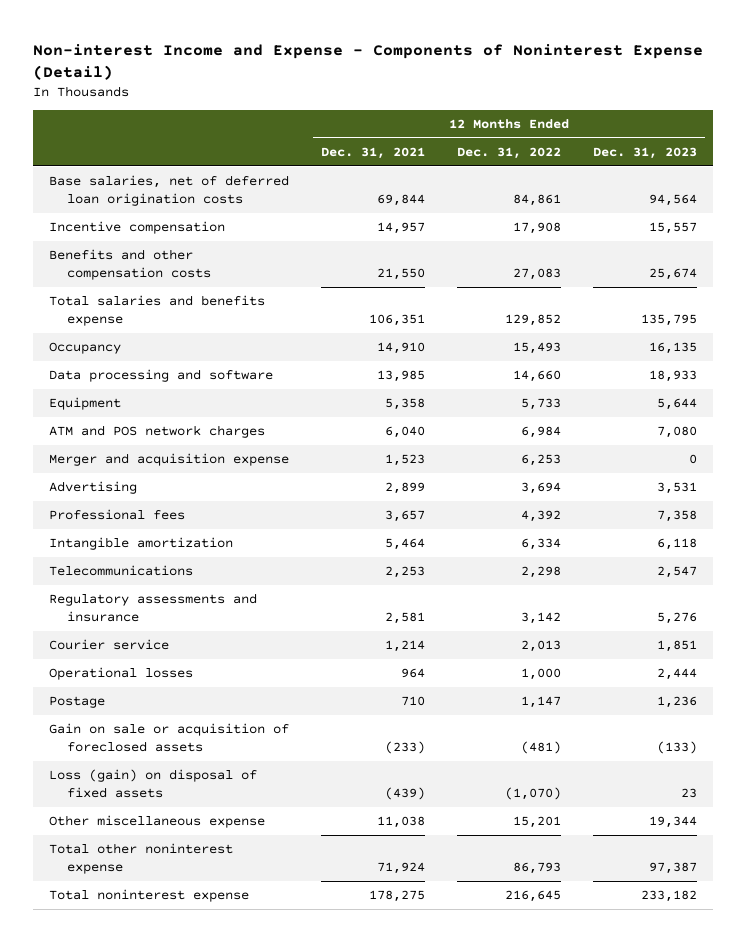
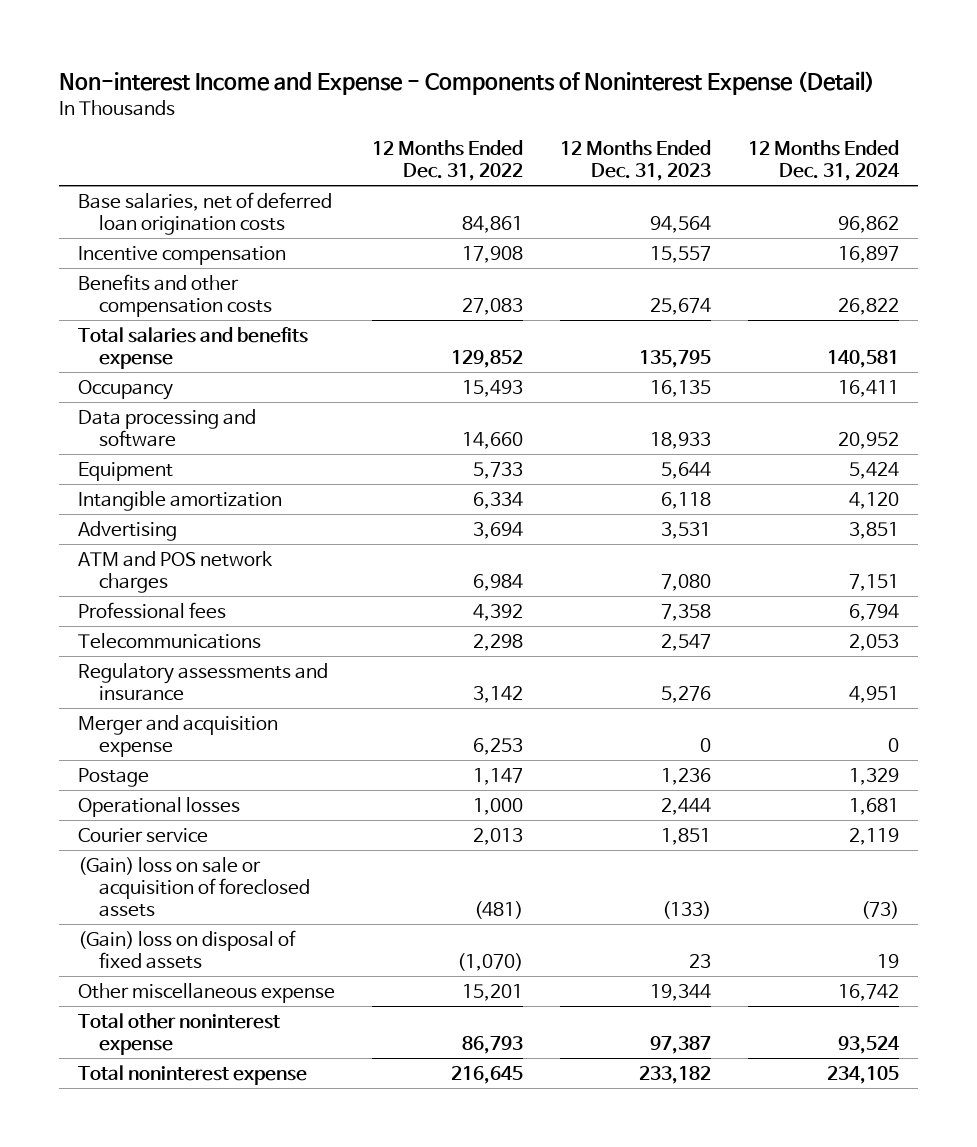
- | 12 Months Ended Dec. 31, 2021 | 12 Months Ended Dec. 31, 2022 | 12 Months Ended Dec. 31, 2023
+ | 12 Months Ended Dec. 31, 2022 | 12 Months Ended Dec. 31, 2023 | 12 Months Ended Dec. 31, 2024
moved up: Intangible amortization | 6,334 | 6,118 | 4,120
moved down: ATM and POS network charges | 6,984 | 7,080 | 7,151
moved down: Merger and acquisition expense | 6,253 | 0 | 0
- Gain on sale or acquisition of foreclosed assets | (233) | (481) | (133)
- Loss (gain) on disposal of fixed assets | (439) | (1,070) | 23
moved down: Operational losses | 1,000 | 2,444 | 1,681
moved down: Courier service | 2,013 | 1,851 | 2,119
+ (Gain) loss on sale or acquisition of foreclosed assets | (481) | (133) | (73)
+ (Gain) loss on disposal of fixed assets | (1,070) | 23 | 19

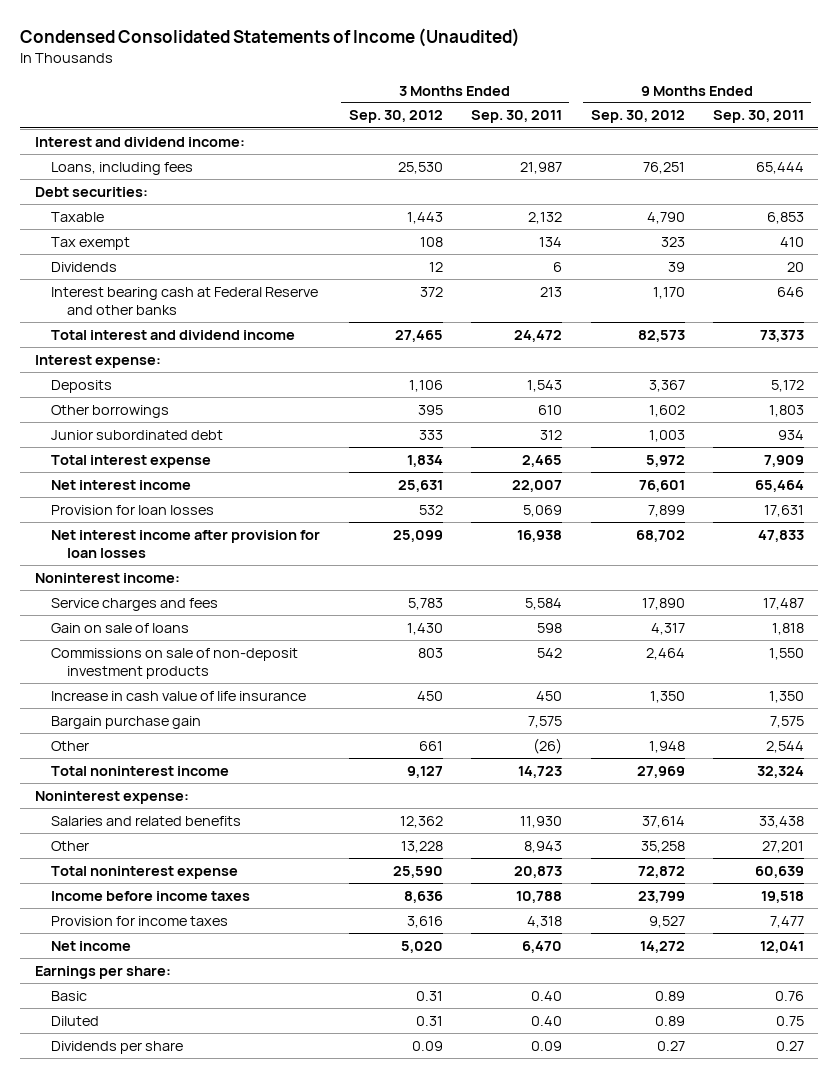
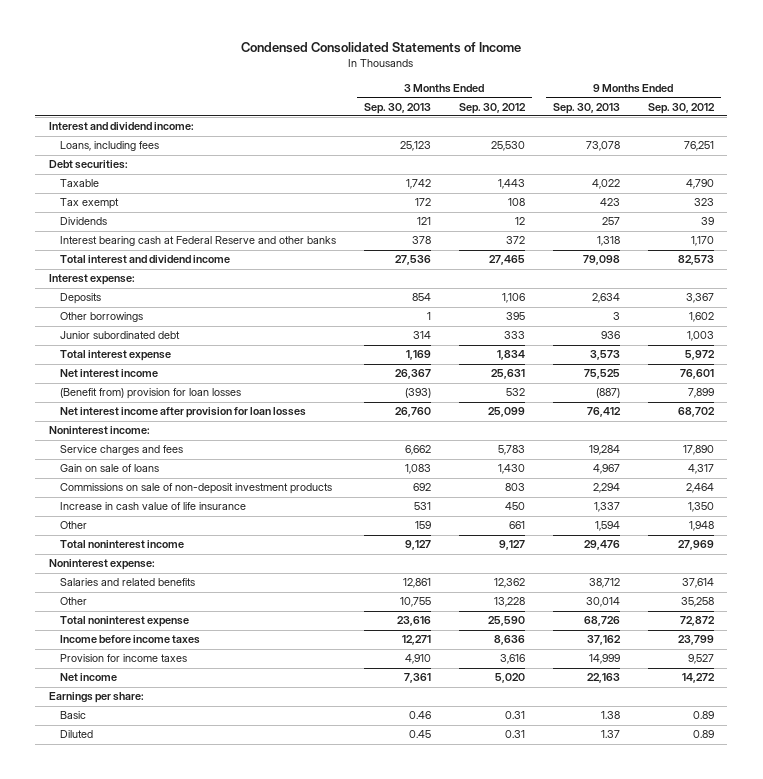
- Condensed Consolidated Statements of Income (Unaudited)
+ Condensed Consolidated Statements of Income
- | 3 Months Ended Sep. 30, 2012 | 3 Months Ended Sep. 30, 2011 | 9 Months Ended Sep. 30, 2012 | 9 Months Ended Sep. 30, 2011
+ | 3 Months Ended Sep. 30, 2013 | 3 Months Ended Sep. 30, 2012 | 9 Months Ended Sep. 30, 2013 | 9 Months Ended Sep. 30, 2012
- Provision for loan losses | 532 | 5,069 | 7,899 | 17,631
+ (Benefit from) provision for loan losses | (393) | 532 | (887) | 7,899
- Bargain purchase gain | | 7,575 | | 7,575
- Dividends per share | 0.09 | 0.09 | 0.27 | 0.27

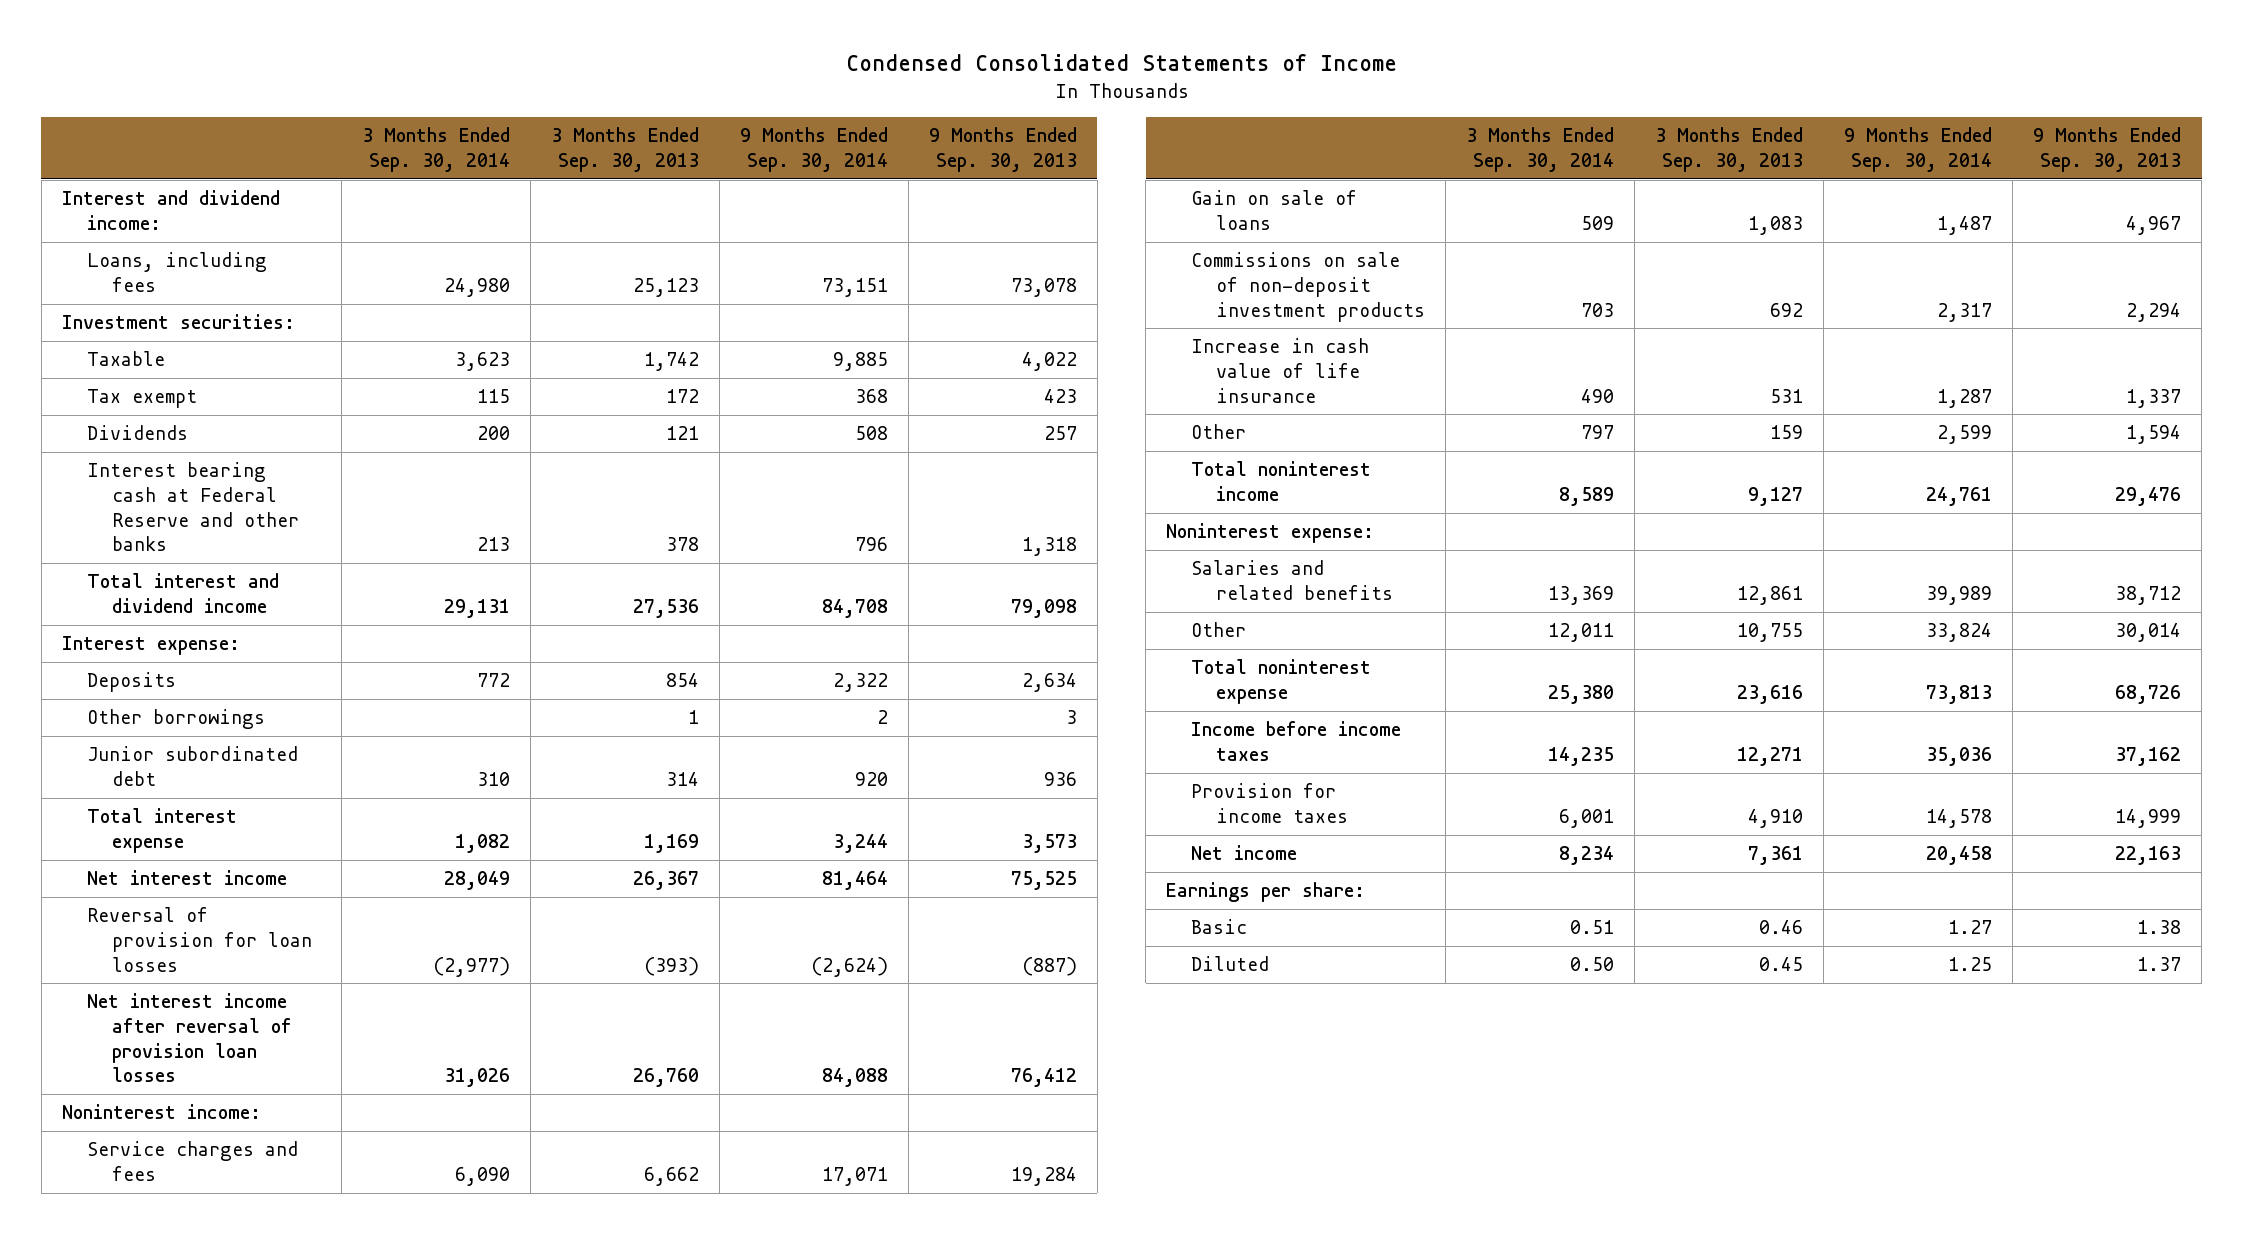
- | 3 Months Ended Sep. 30, 2013 | 3 Months Ended Sep. 30, 2012 | 9 Months Ended Sep. 30, 2013 | 9 Months Ended Sep. 30, 2012
+ | 3 Months Ended Sep. 30, 2014 | 3 Months Ended Sep. 30, 2013 | 9 Months Ended Sep. 30, 2014 | 9 Months Ended Sep. 30, 2013
- Debt securities:
+ Investment securities:
- (Benefit from) provision for loan losses | (393) | 532 | (887) | 7,899
- Net interest income after provision for loan losses | 26,760 | 25,099 | 76,412 | 68,702
+ Reversal of provision for loan losses | (2,977) | (393) | (2,624) | (887)
+ Net interest income after reversal of provision loan losses | 31,026 | 26,760 | 84,088 | 76,412

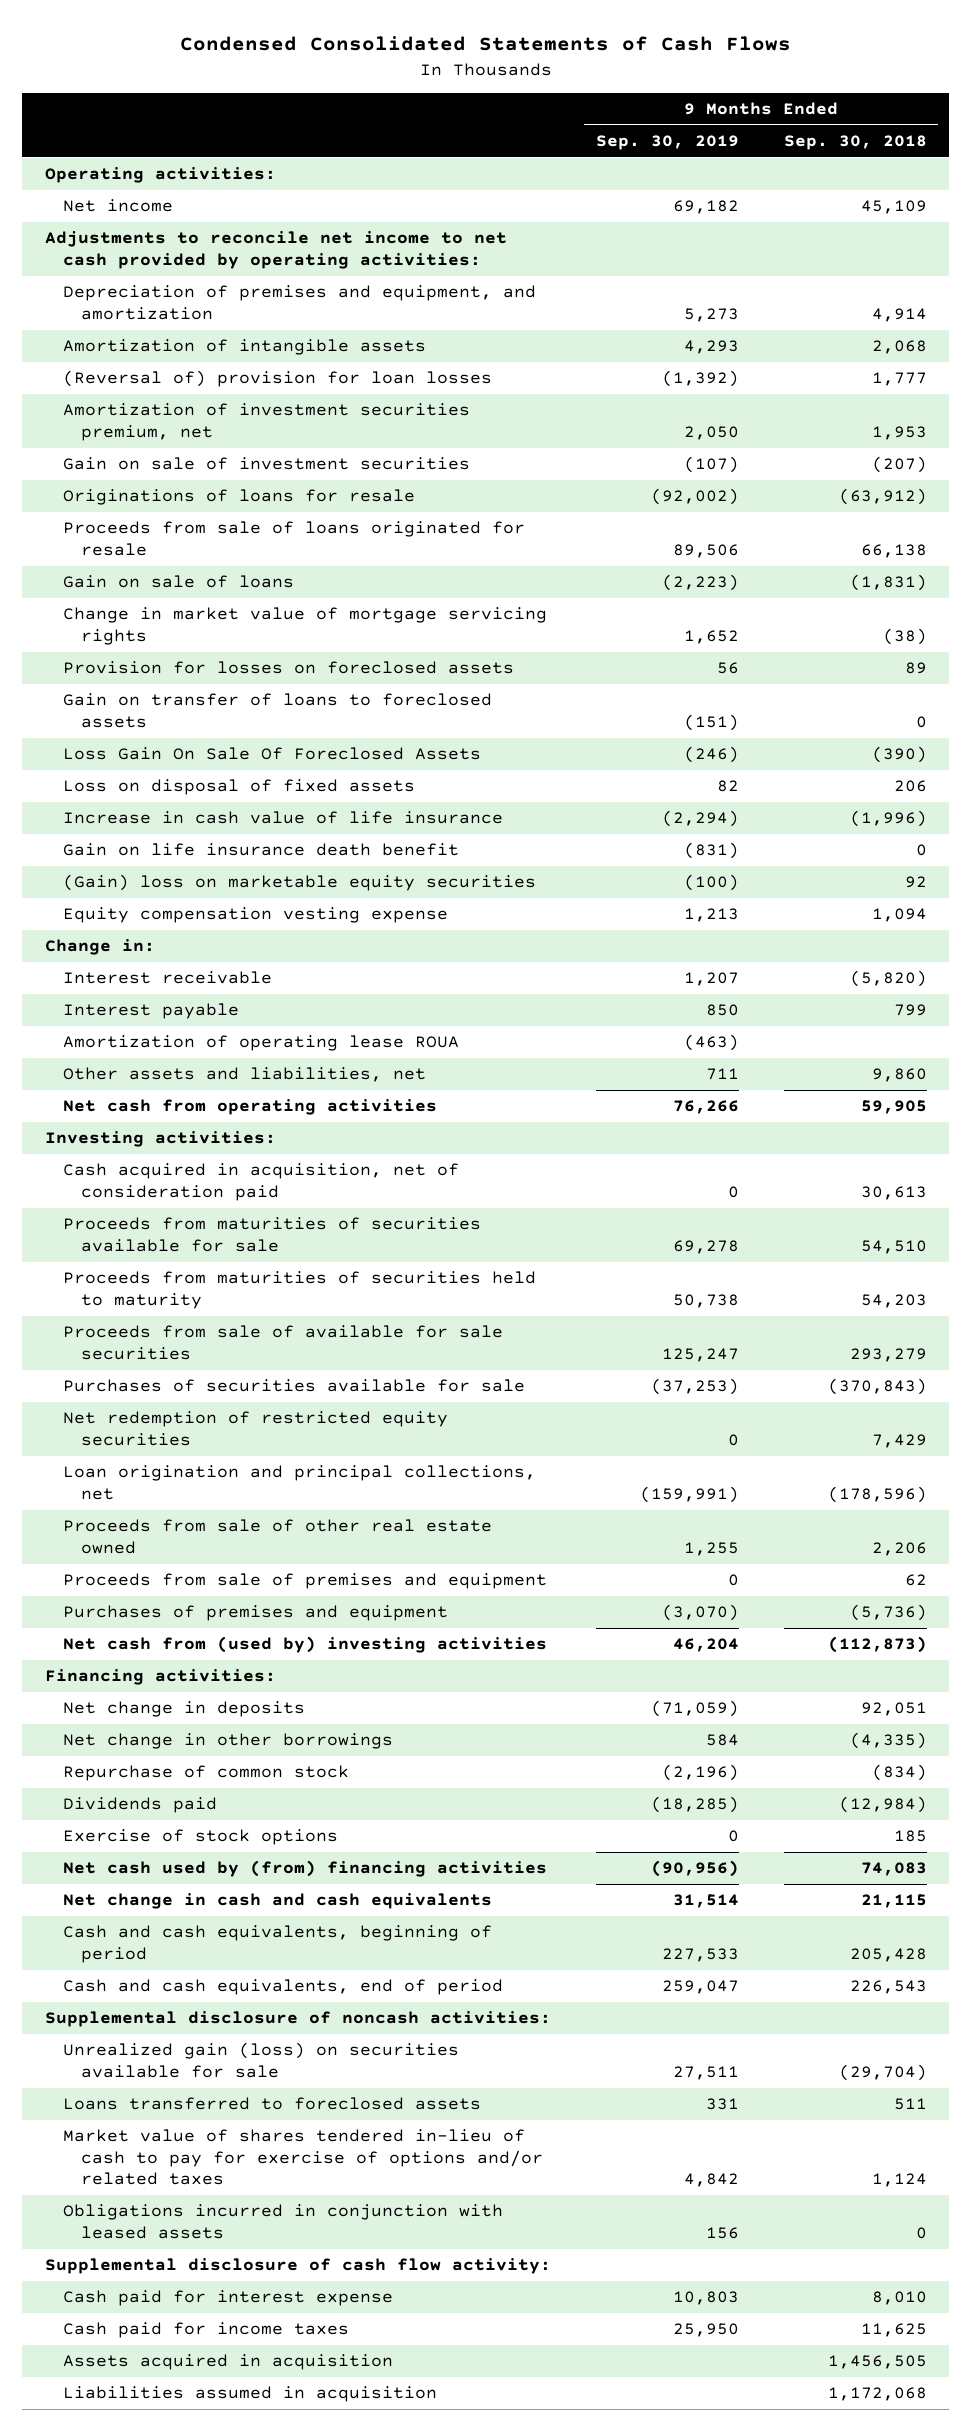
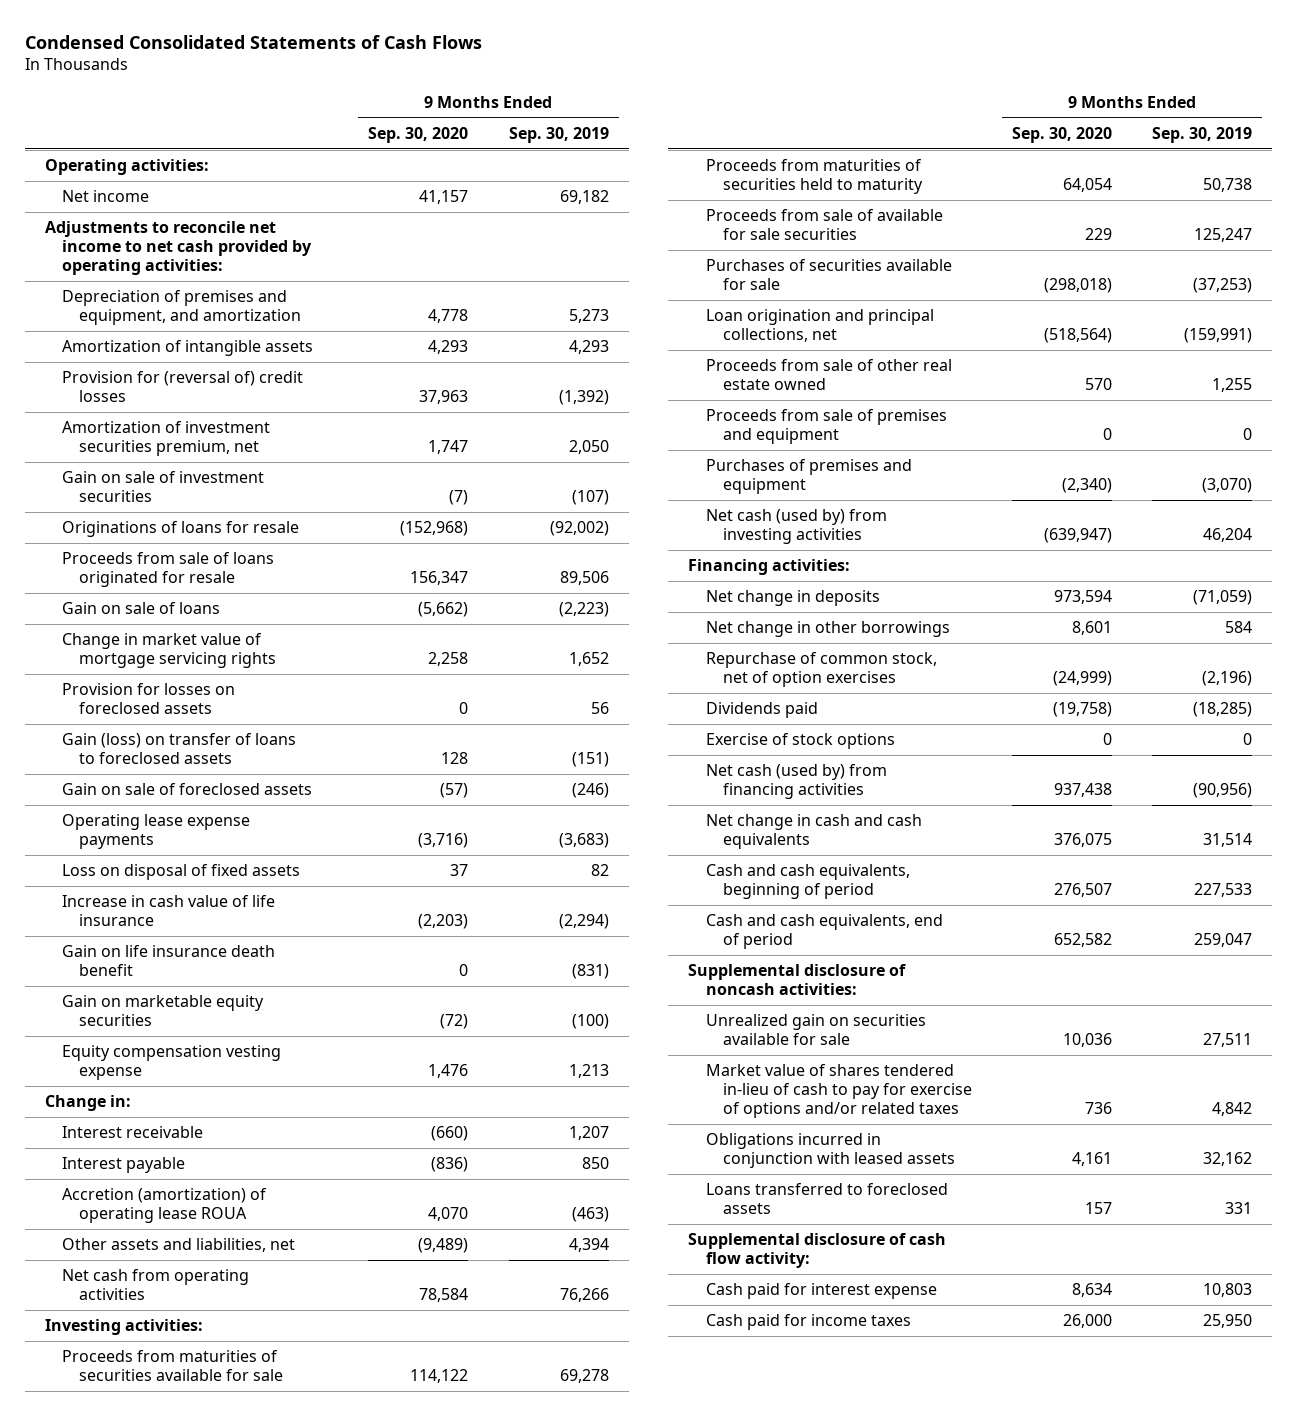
- | 9 Months Ended Sep. 30, 2019 | 9 Months Ended Sep. 30, 2018
+ | 9 Months Ended Sep. 30, 2020 | 9 Months Ended Sep. 30, 2019
- (Reversal of) provision for loan losses | (1,392) | 1,777
+ Provision for (reversal of) credit losses | 37,963 | (1,392)
- Gain on transfer of loans to foreclosed assets | (151) | 0
- Loss Gain On Sale Of Foreclosed Assets | (246) | (390)
+ Gain (loss) on transfer of loans to foreclosed assets | 128 | (151)
+ Gain on sale of foreclosed assets | (57) | (246)
+ Operating lease expense payments | (3,716) | (3,683)
- (Gain) loss on marketable equity securities | (100) | 92
+ Gain on marketable equity securities | (72) | (100)
- Amortization of operating lease ROUA | (463) |
- Other assets and liabilities, net | 711 | 9,860
+ Accretion (amortization) of operating lease ROUA | 4,070 | (463)
+ Other assets and liabilities, net | (9,489) | 4,394
- Cash acquired in acquisition, net of consideration paid | 0 | 30,613
- Net redemption of restricted equity securities | 0 | 7,429
- Net cash from (used by) investing activities | 46,204 | (112,873)
+ Net cash (used by) from investing activities | (639,947) | 46,204
- Repurchase of common stock | (2,196) | (834)
+ Repurchase of common stock, net of option exercises | (24,999) | (2,196)
- Net cash used by (from) financing activities | (90,956) | 74,083
+ Net cash (used by) from financing activities | 937,438 | (90,956)
- Unrealized gain (loss) on securities available for sale | 27,511 | (29,704)
+ Unrealized gain on securities available for sale | 10,036 | 27,511
- Obligations incurred in conjunction with leased assets | 156 | 0
+ Obligations incurred in conjunction with leased assets | 4,161 | 32,162
moved down: Loans transferred to foreclosed assets | 157 | 331
- Assets acquired in acquisition | | 1,456,505
- Liabilities assumed in acquisition | | 1,172,068

